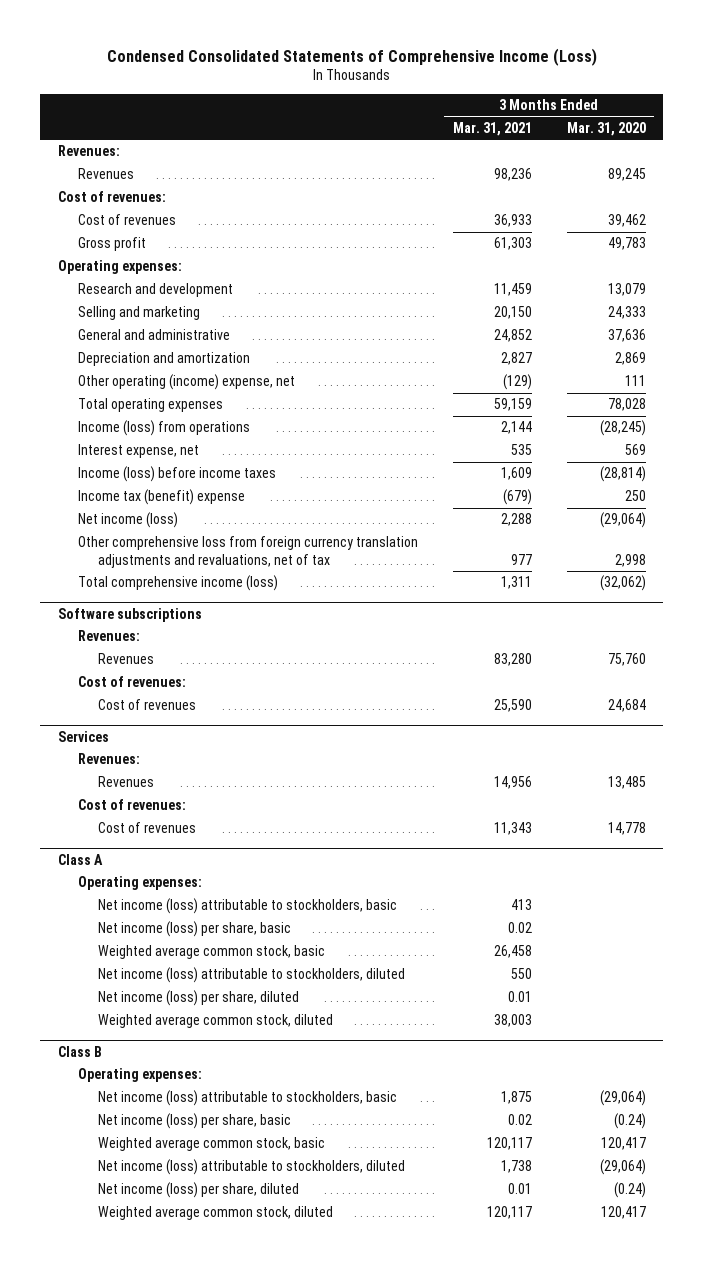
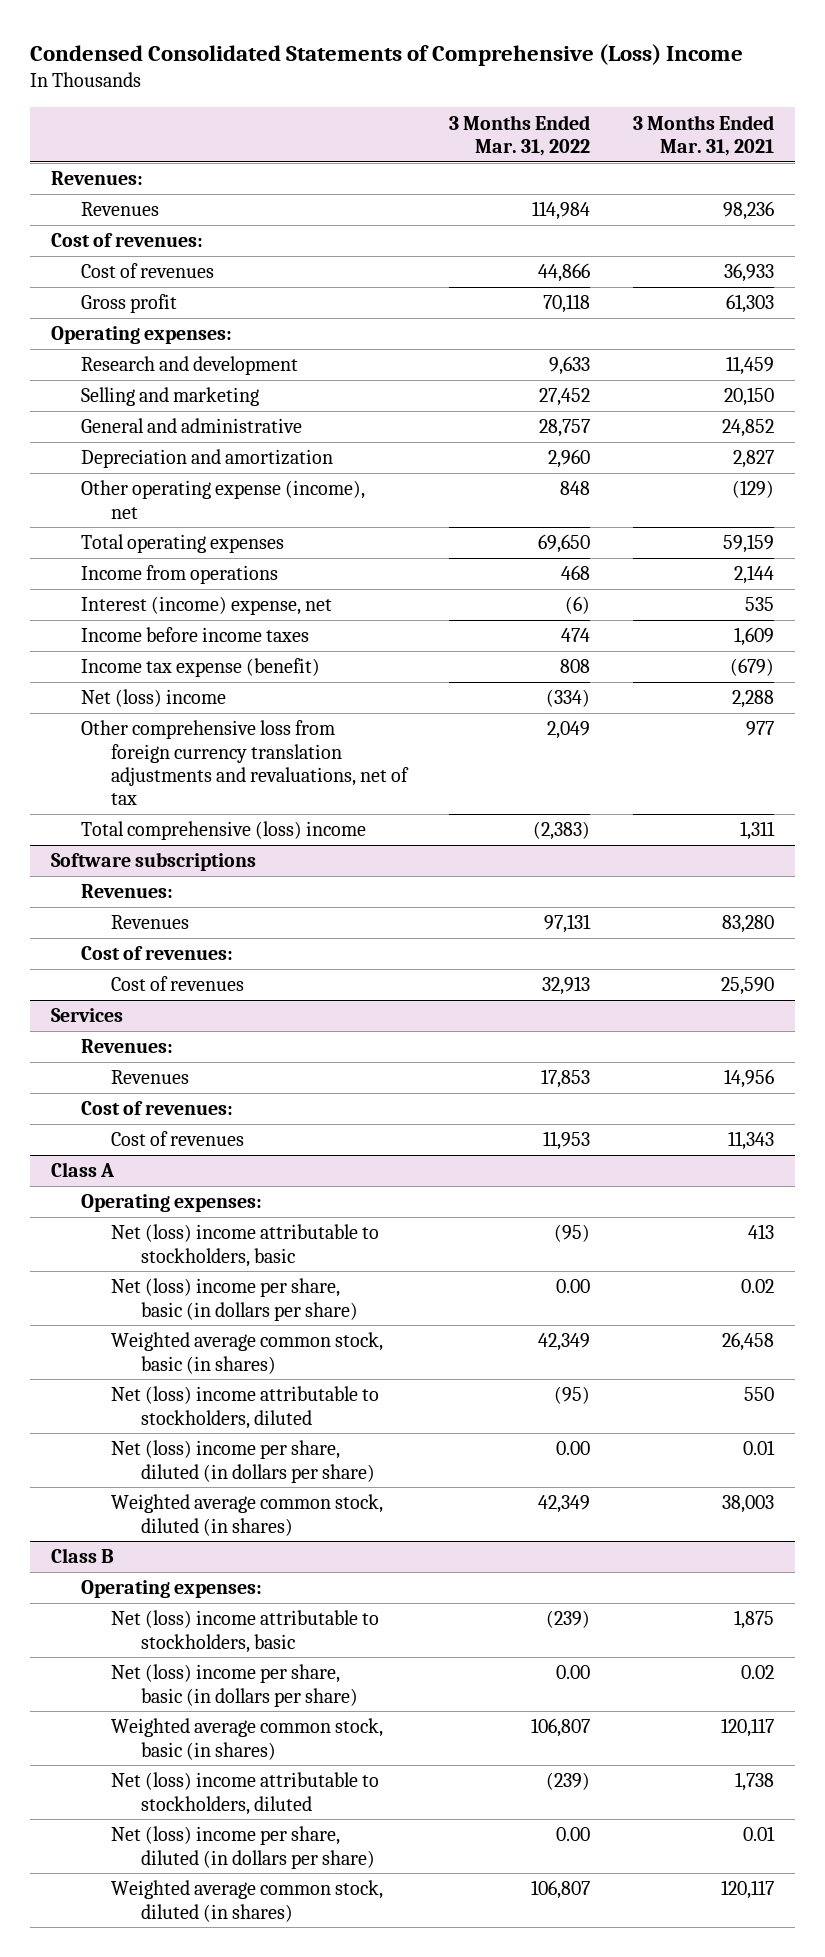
- Condensed Consolidated Statements of Comprehensive Income (Loss)
+ Condensed Consolidated Statements of Comprehensive (Loss) Income
- | 3 Months Ended Mar. 31, 2021 | 3 Months Ended Mar. 31, 2020
+ | 3 Months Ended Mar. 31, 2022 | 3 Months Ended Mar. 31, 2021
- Other operating (income) expense, net | (129) | 111
+ Other operating expense (income), net | 848 | (129)
- Income (loss) from operations | 2,144 | (28,245)
- Interest expense, net | 535 | 569
- Income (loss) before income taxes | 1,609 | (28,814)
- Income tax (benefit) expense | (679) | 250
- Net income (loss) | 2,288 | (29,064)
+ Income from operations | 468 | 2,144
+ Interest (income) expense, net | (6) | 535
+ Income before income taxes | 474 | 1,609
+ Income tax expense (benefit) | 808 | (679)
+ Net (loss) income | (334) | 2,288
- Total comprehensive income (loss) | 1,311 | (32,062)
+ Total comprehensive (loss) income | (2,383) | 1,311
@ Class A
- Net income (loss) attributable to stockholders, basic | 413 |
- Net income (loss) per share, basic | 0.02 |
- Weighted average common stock, basic | 26,458 |
- Net income (loss) attributable to stockholders, diluted | 550 |
- Net income (loss) per share, diluted | 0.01 |
- Weighted average common stock, diluted | 38,003 |
+ Net (loss) income attributable to stockholders, basic | (95) | 413
+ Net (loss) income per share, basic (in dollars per share) | 0.00 | 0.02
+ Weighted average common stock, basic (in shares) | 42,349 | 26,458
+ Net (loss) income attributable to stockholders, diluted | (95) | 550
+ Net (loss) income per share, diluted (in dollars per share) | 0.00 | 0.01
+ Weighted average common stock, diluted (in shares) | 42,349 | 38,003
@ Class B
- Net income (loss) attributable to stockholders, basic | 1,875 | (29,064)
- Net income (loss) per share, basic | 0.02 | (0.24)
- Weighted average common stock, basic | 120,117 | 120,417
- Net income (loss) attributable to stockholders, diluted | 1,738 | (29,064)
- Net income (loss) per share, diluted | 0.01 | (0.24)
- Weighted average common stock, diluted | 120,117 | 120,417
+ Net (loss) income attributable to stockholders, basic | (239) | 1,875
+ Net (loss) income per share, basic (in dollars per share) | 0.00 | 0.02
+ Weighted average common stock, basic (in shares) | 106,807 | 120,117
+ Net (loss) income attributable to stockholders, diluted | (239) | 1,738
+ Net (loss) income per share, diluted (in dollars per share) | 0.00 | 0.01
+ Weighted average common stock, diluted (in shares) | 106,807 | 120,117

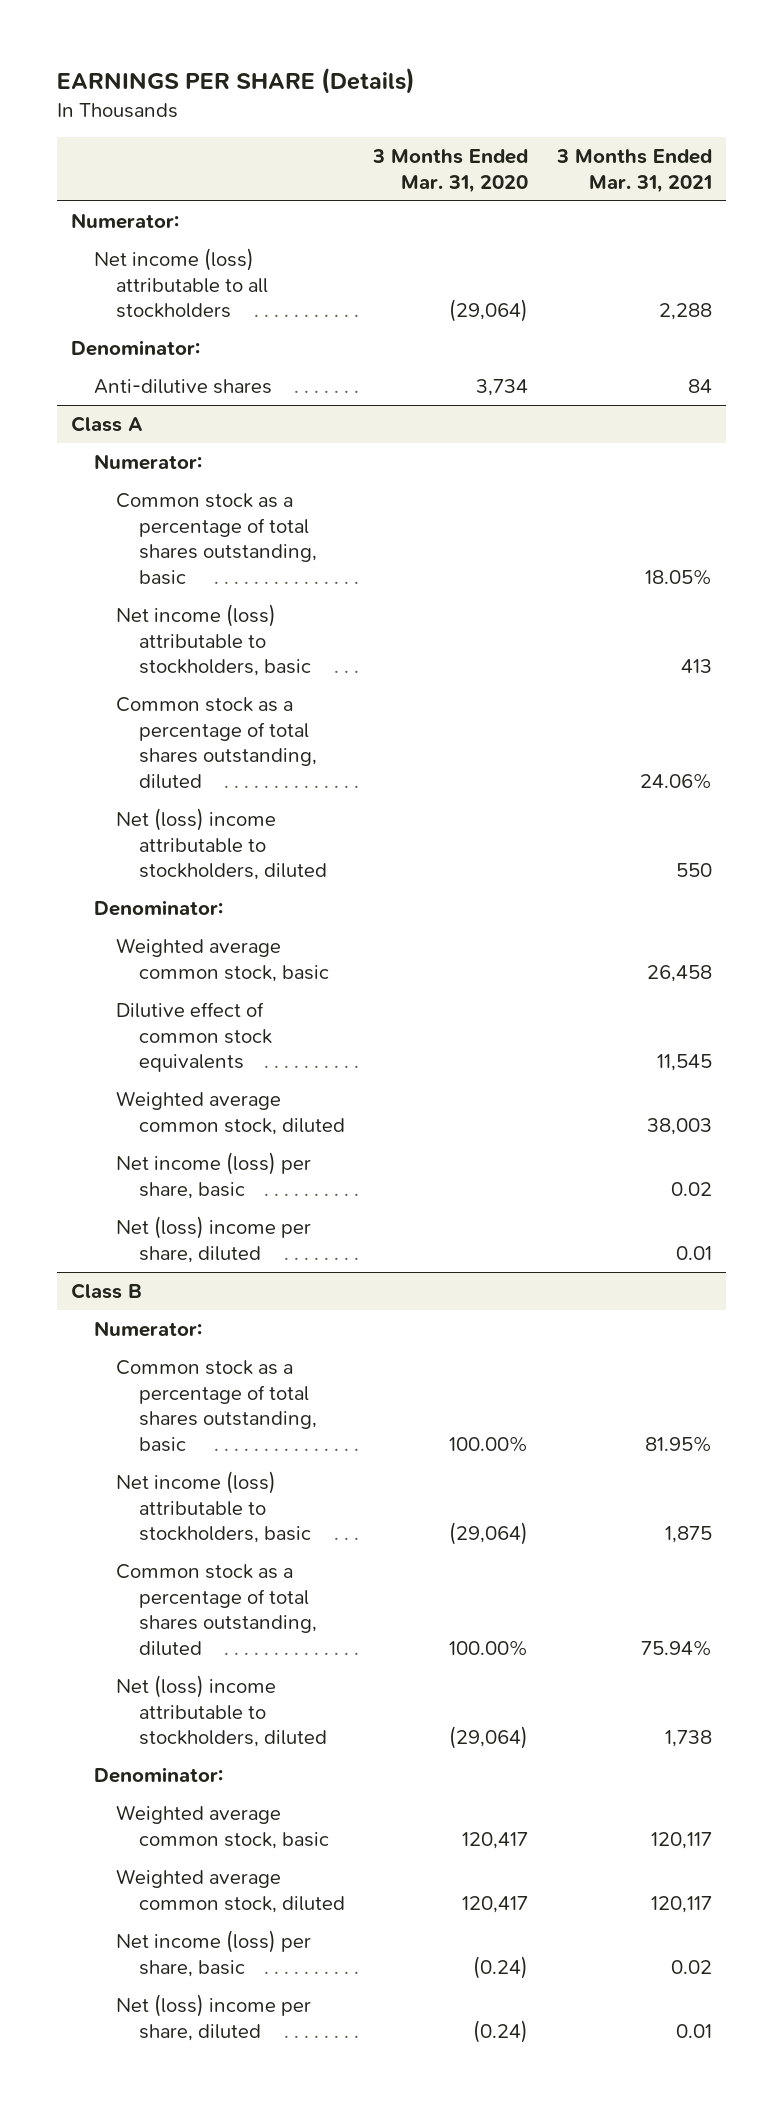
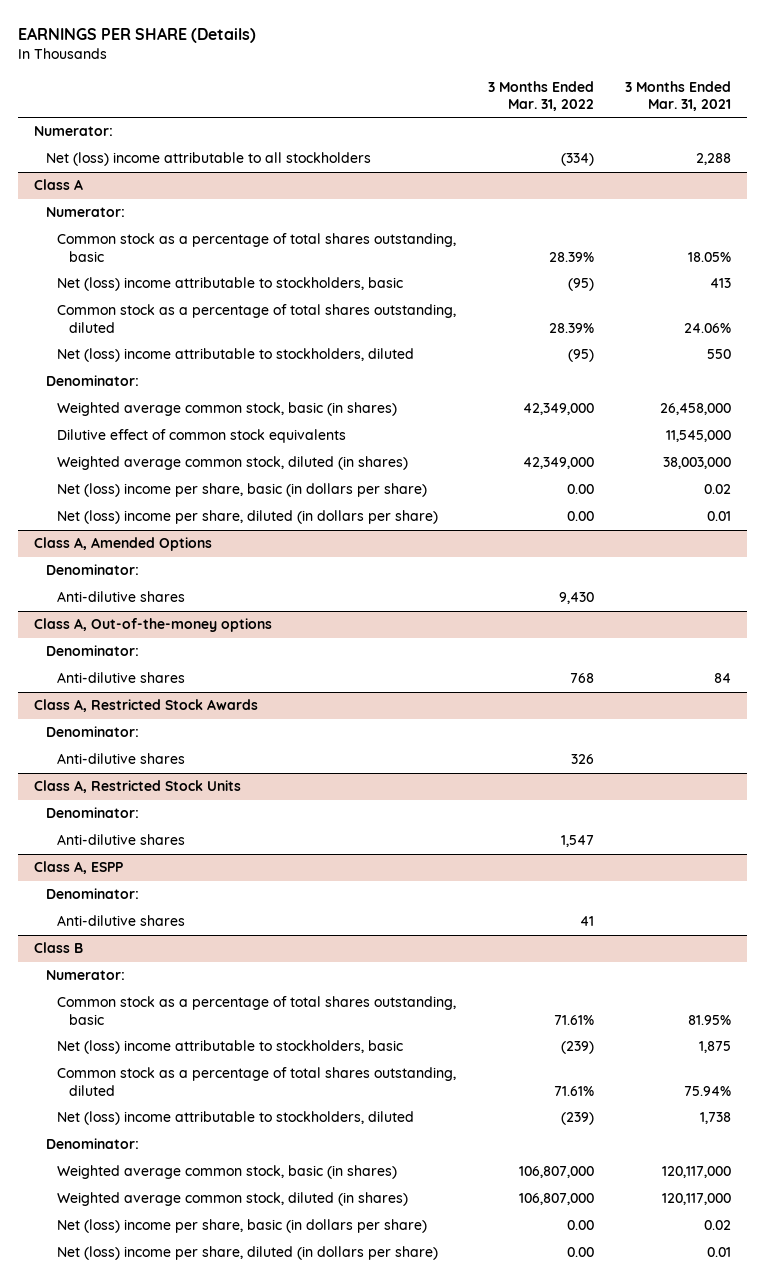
- | 3 Months Ended Mar. 31, 2020 | 3 Months Ended Mar. 31, 2021
+ | 3 Months Ended Mar. 31, 2022 | 3 Months Ended Mar. 31, 2021
- Net income (loss) attributable to all stockholders | (29,064) | 2,288
- Denominator:
- Anti-dilutive shares | 3,734 | 84
+ Net (loss) income attributable to all stockholders | (334) | 2,288
@ Class A
- Net income (loss) attributable to stockholders, basic | | 413
+ Net (loss) income attributable to stockholders, basic | (95) | 413
- Weighted average common stock, basic | | 26,458
- Dilutive effect of common stock equivalents | | 11,545
- Weighted average common stock, diluted | | 38,003
- Net income (loss) per share, basic | | 0.02
- Net (loss) income per share, diluted | | 0.01
+ Weighted average common stock, basic (in shares) | 42,349,000 | 26,458,000
+ Dilutive effect of common stock equivalents | | 11,545,000
+ Weighted average common stock, diluted (in shares) | 42,349,000 | 38,003,000
+ Net (loss) income per share, basic (in dollars per share) | 0.00 | 0.02
+ Net (loss) income per share, diluted (in dollars per share) | 0.00 | 0.01
+ Class A, Amended Options
+ Denominator:
+ Anti-dilutive shares | 9,430 |
+ Class A, Out-of-the-money options
+ Denominator:
+ Anti-dilutive shares | 768 | 84
+ Class A, Restricted Stock Awards
+ Denominator:
+ Anti-dilutive shares | 326 |
+ Class A, Restricted Stock Units
+ Denominator:
+ Anti-dilutive shares | 1,547 |
+ Class A, ESPP
+ Denominator:
+ Anti-dilutive shares | 41 |
@ Class B
- Net income (loss) attributable to stockholders, basic | (29,064) | 1,875
+ Net (loss) income attributable to stockholders, basic | (239) | 1,875
- Weighted average common stock, basic | 120,417 | 120,117
- Weighted average common stock, diluted | 120,417 | 120,117
- Net income (loss) per share, basic | (0.24) | 0.02
- Net (loss) income per share, diluted | (0.24) | 0.01
+ Weighted average common stock, basic (in shares) | 106,807,000 | 120,117,000
+ Weighted average common stock, diluted (in shares) | 106,807,000 | 120,117,000
+ Net (loss) income per share, basic (in dollars per share) | 0.00 | 0.02
+ Net (loss) income per share, diluted (in dollars per share) | 0.00 | 0.01

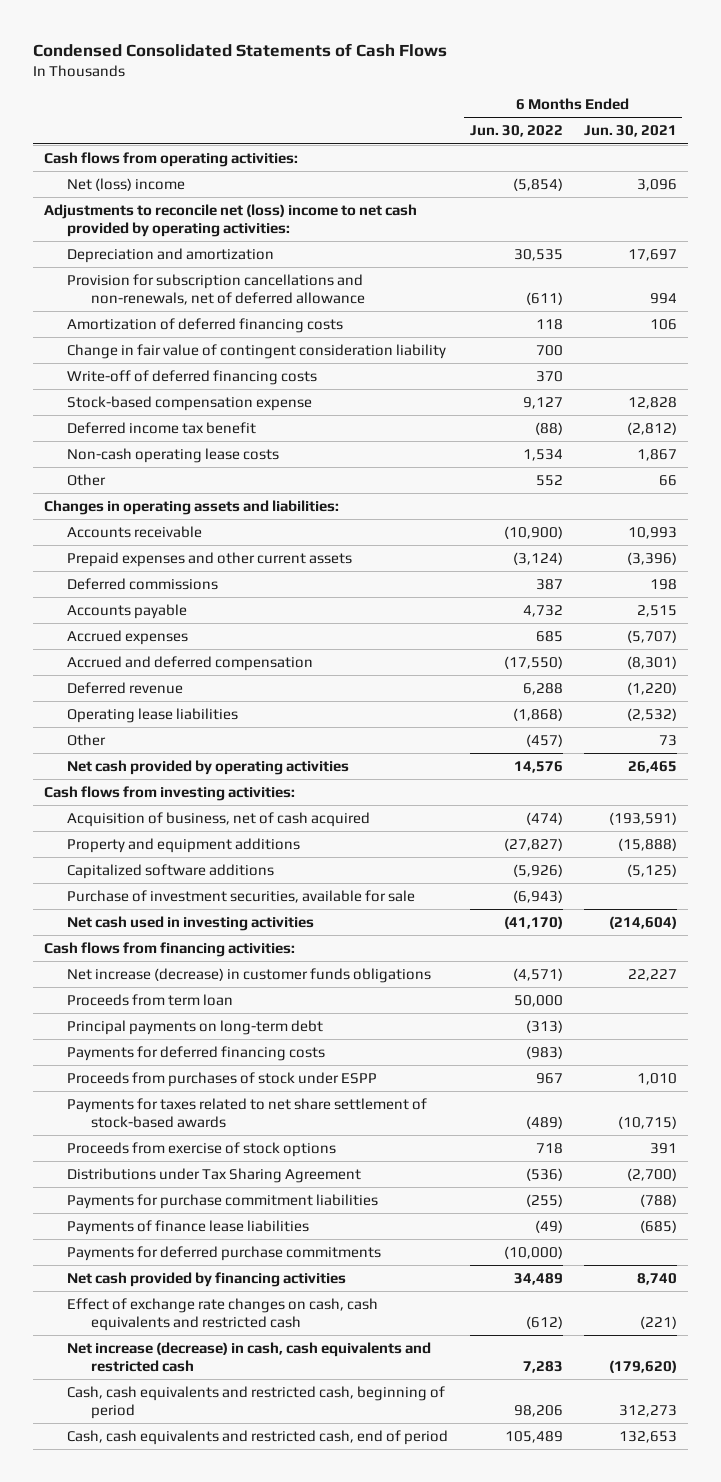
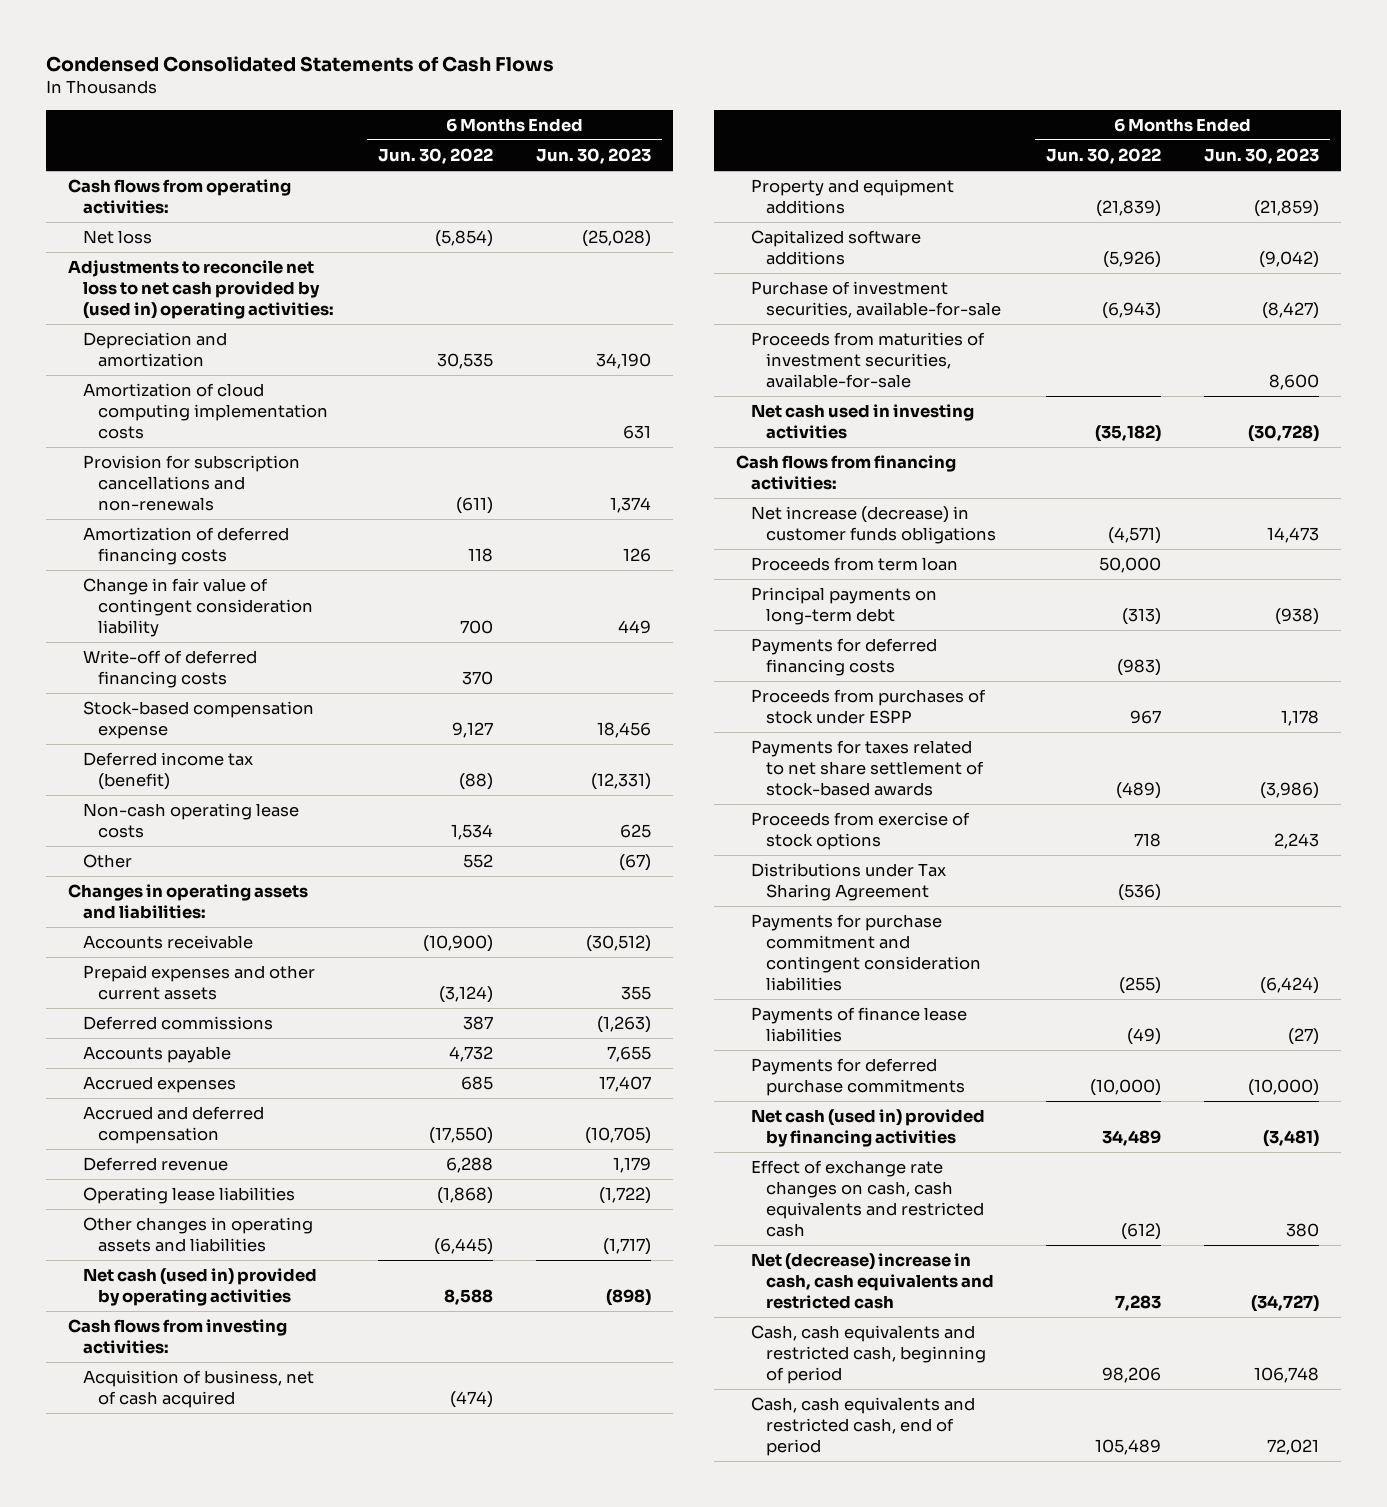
- | 6 Months Ended Jun. 30, 2022 | 6 Months Ended Jun. 30, 2021
+ | 6 Months Ended Jun. 30, 2022 | 6 Months Ended Jun. 30, 2023
- Net (loss) income | (5,854) | 3,096
- Adjustments to reconcile net (loss) income to net cash provided by operating activities:
+ Net loss | (5,854) | (25,028)
+ Adjustments to reconcile net loss to net cash provided by (used in) operating activities:
- Provision for subscription cancellations and non-renewals, net of deferred allowance | (611) | 994
+ Amortization of cloud computing implementation costs | | 631
+ Provision for subscription cancellations and non-renewals | (611) | 1,374
- Deferred income tax benefit | (88) | (2,812)
+ Deferred income tax (benefit) | (88) | (12,331)
- Other | (457) | 73
- Net cash provided by operating activities | 14,576 | 26,465
+ Other changes in operating assets and liabilities | (6,445) | (1,717)
+ Net cash (used in) provided by operating activities | 8,588 | (898)
- Property and equipment additions | (27,827) | (15,888)
+ Property and equipment additions | (21,839) | (21,859)
- Purchase of investment securities, available for sale | (6,943) |
- Net cash used in investing activities | (41,170) | (214,604)
+ Purchase of investment securities, available-for-sale | (6,943) | (8,427)
+ Proceeds from maturities of investment securities, available-for-sale | | 8,600
+ Net cash used in investing activities | (35,182) | (30,728)
- Payments for purchase commitment liabilities | (255) | (788)
+ Payments for purchase commitment and contingent consideration liabilities | (255) | (6,424)
- Net cash provided by financing activities | 34,489 | 8,740
+ Net cash (used in) provided by financing activities | 34,489 | (3,481)
- Net increase (decrease) in cash, cash equivalents and restricted cash | 7,283 | (179,620)
+ Net (decrease) increase in cash, cash equivalents and restricted cash | 7,283 | (34,727)

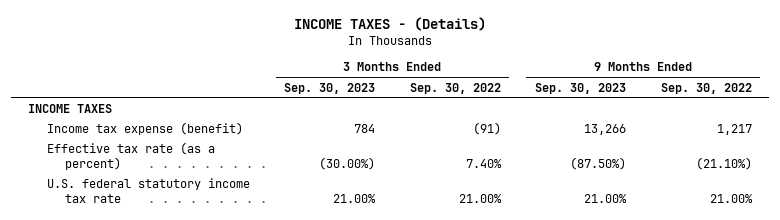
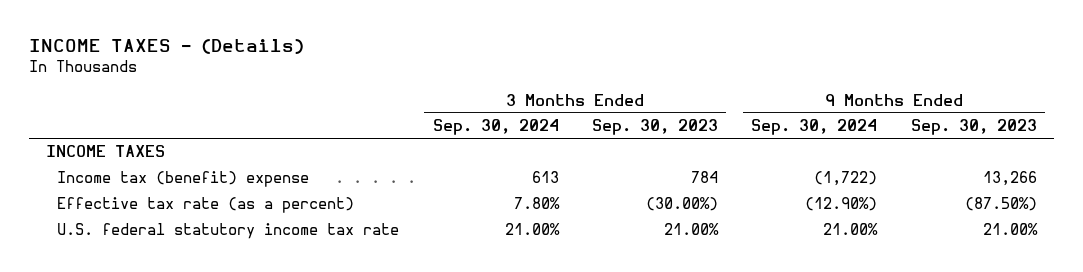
- | 3 Months Ended Sep. 30, 2023 | 3 Months Ended Sep. 30, 2022 | 9 Months Ended Sep. 30, 2023 | 9 Months Ended Sep. 30, 2022
+ | 3 Months Ended Sep. 30, 2024 | 3 Months Ended Sep. 30, 2023 | 9 Months Ended Sep. 30, 2024 | 9 Months Ended Sep. 30, 2023
- Income tax expense (benefit) | 784 | (91) | 13,266 | 1,217
+ Income tax (benefit) expense | 613 | 784 | (1,722) | 13,266

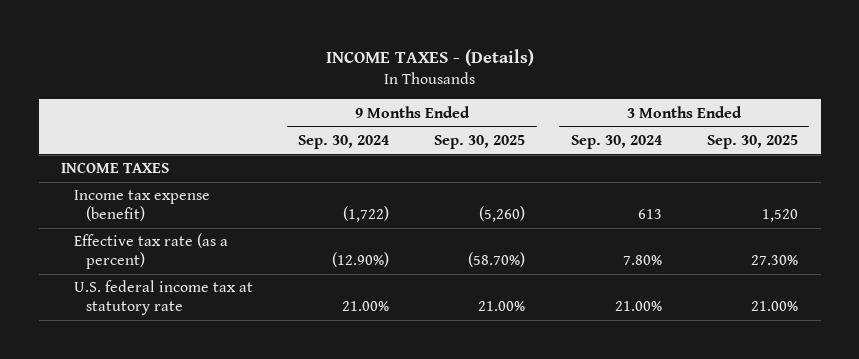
- | 3 Months Ended Sep. 30, 2024 | 3 Months Ended Sep. 30, 2023 | 9 Months Ended Sep. 30, 2024 | 9 Months Ended Sep. 30, 2023
+ | 9 Months Ended Sep. 30, 2024 | 9 Months Ended Sep. 30, 2025 | 3 Months Ended Sep. 30, 2024 | 3 Months Ended Sep. 30, 2025
- Income tax (benefit) expense | 613 | 784 | (1,722) | 13,266
+ Income tax expense (benefit) | (1,722) | (5,260) | 613 | 1,520
- U.S. federal statutory income tax rate | 21.00% | 21.00% | 21.00% | 21.00%
+ U.S. federal income tax at statutory rate | 21.00% | 21.00% | 21.00% | 21.00%

